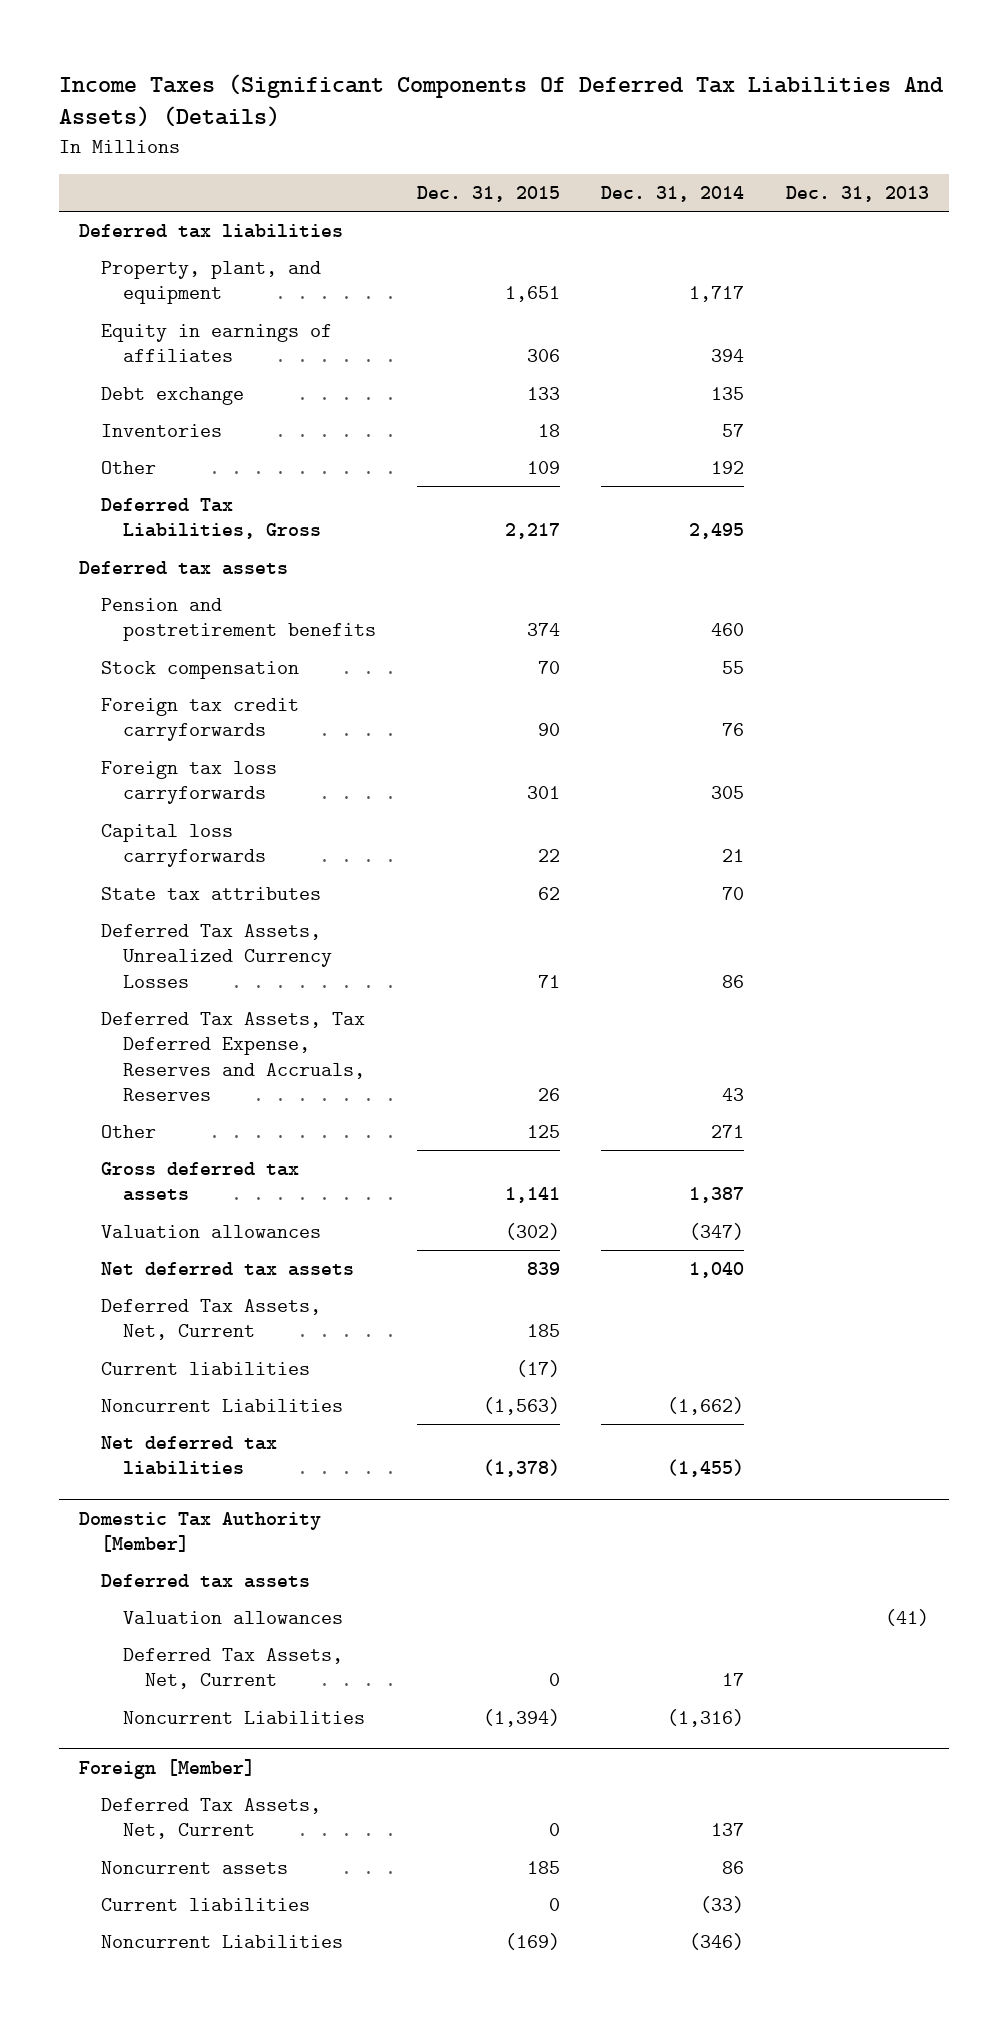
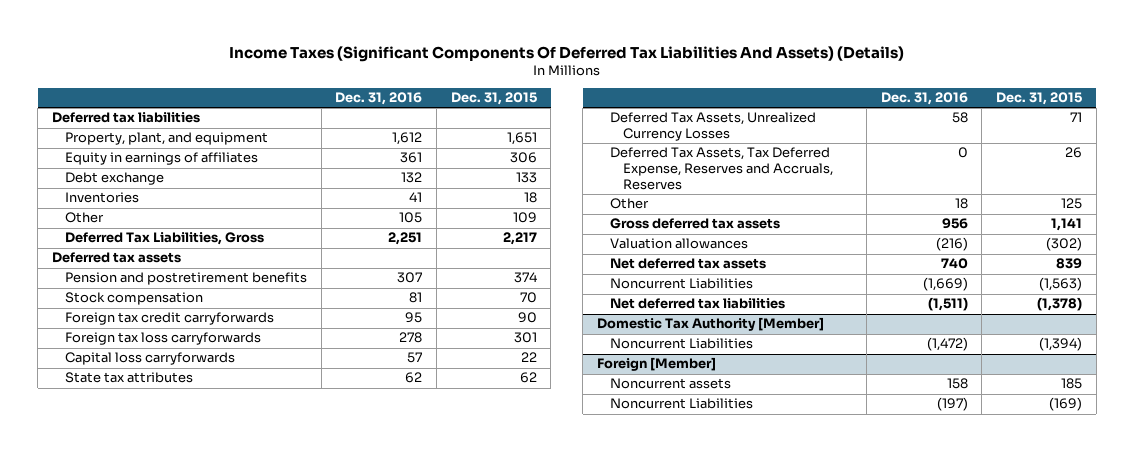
- | Dec. 31, 2015 | Dec. 31, 2014 | Dec. 31, 2013
+ | Dec. 31, 2016 | Dec. 31, 2015
- Deferred Tax Assets, Net, Current | 185 | |
- Current liabilities | (17) | |
@ Domestic Tax Authority [Member]
- Deferred tax assets
- Valuation allowances | | | (41)
- Deferred Tax Assets, Net, Current | 0 | 17 |
@ Foreign [Member]
- Deferred Tax Assets, Net, Current | 0 | 137 |
- Current liabilities | 0 | (33) |

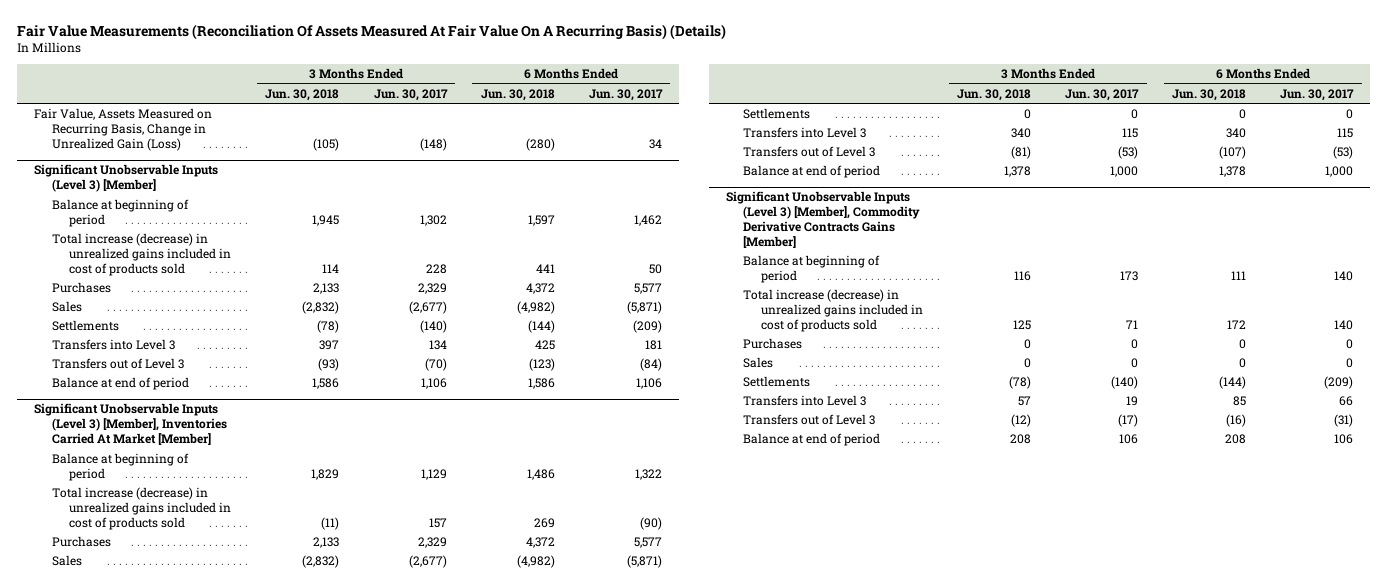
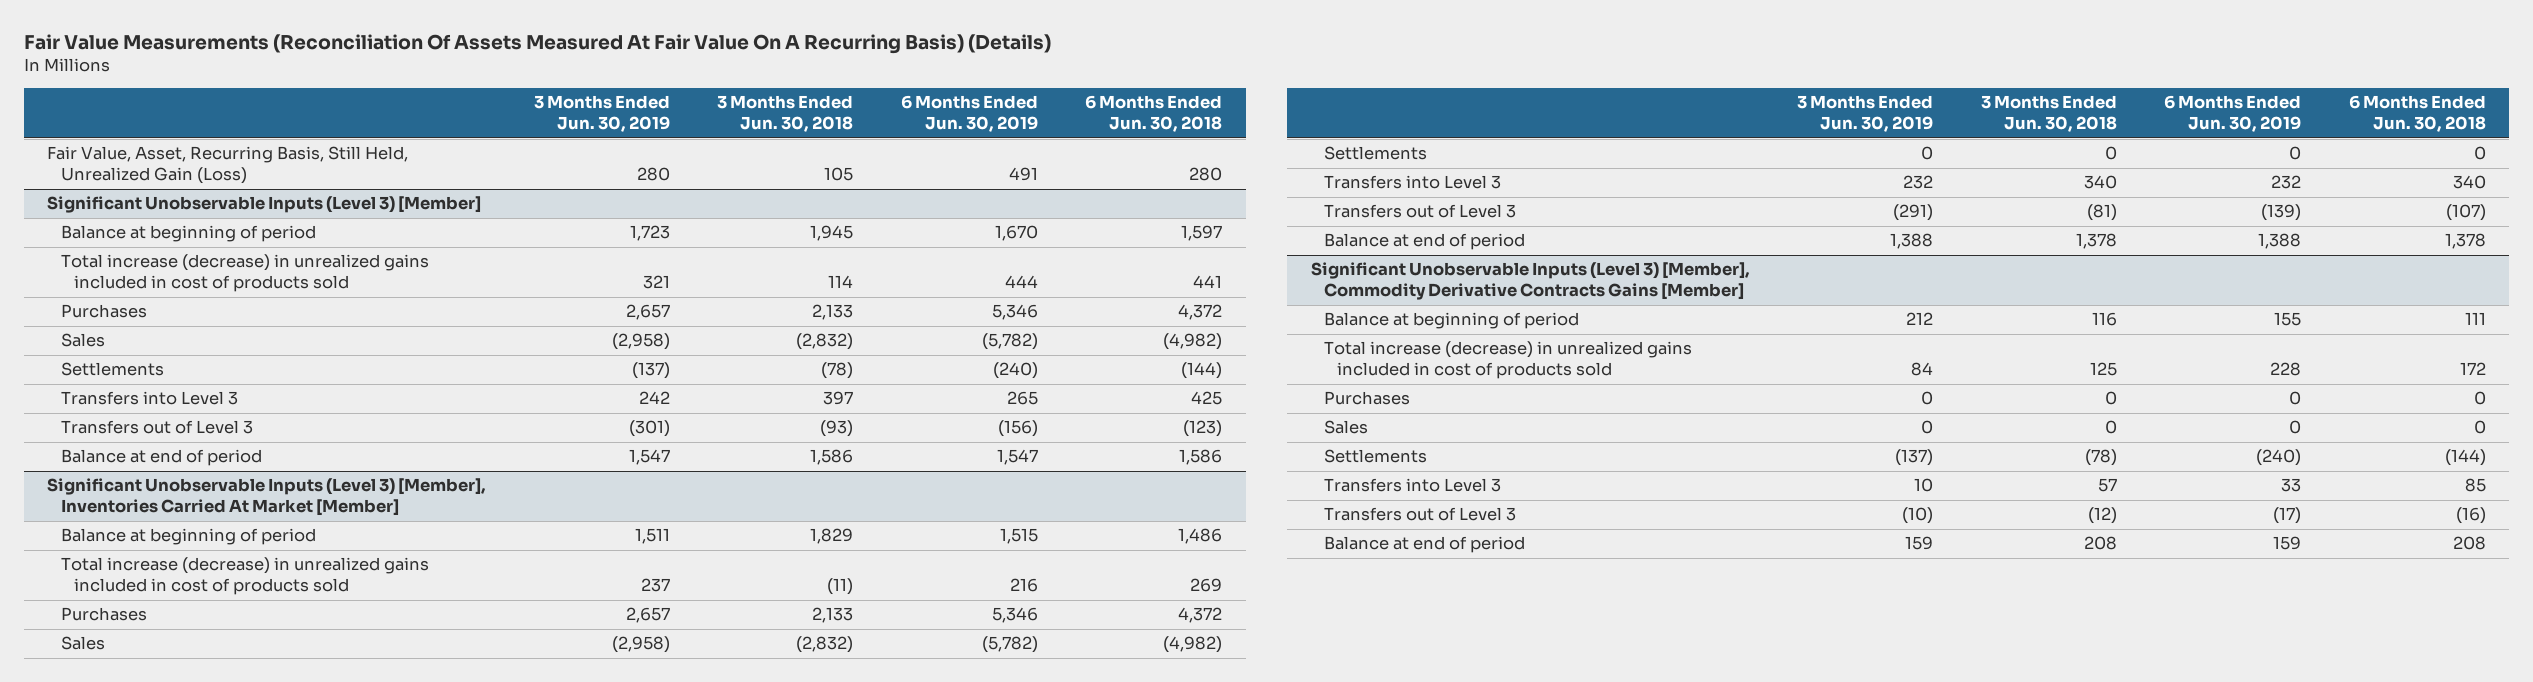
- | 3 Months Ended Jun. 30, 2018 | 3 Months Ended Jun. 30, 2017 | 6 Months Ended Jun. 30, 2018 | 6 Months Ended Jun. 30, 2017
+ | 3 Months Ended Jun. 30, 2019 | 3 Months Ended Jun. 30, 2018 | 6 Months Ended Jun. 30, 2019 | 6 Months Ended Jun. 30, 2018
- Fair Value, Assets Measured on Recurring Basis, Change in Unrealized Gain (Loss) | (105) | (148) | (280) | 34
+ Fair Value, Asset, Recurring Basis, Still Held, Unrealized Gain (Loss) | 280 | 105 | 491 | 280

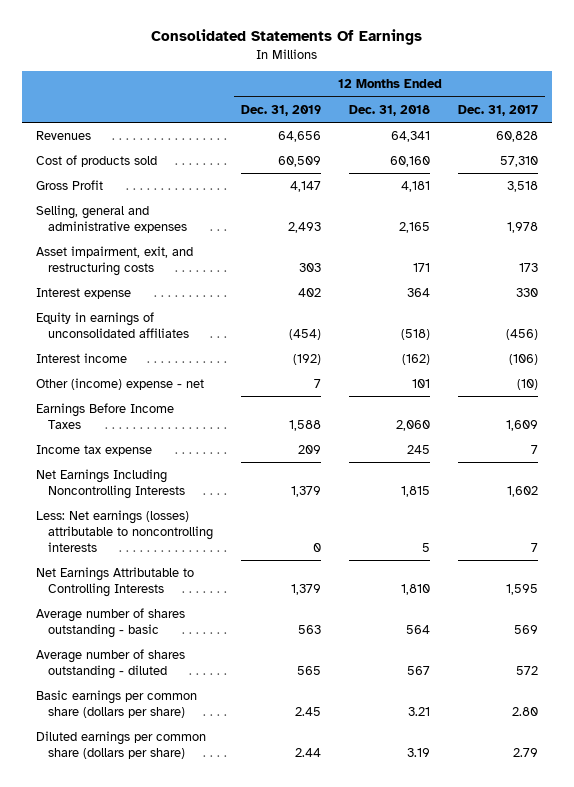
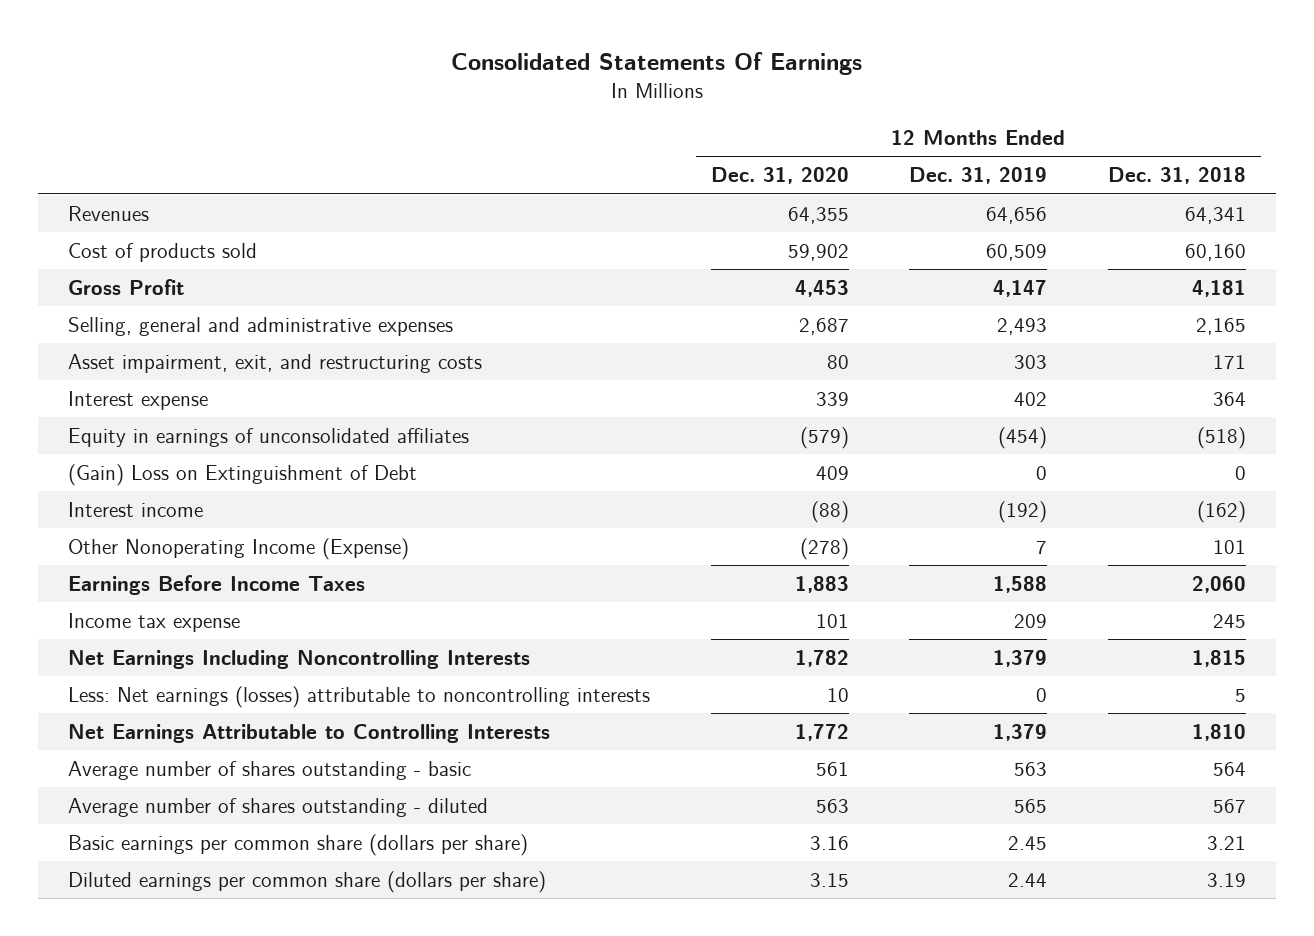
- | 12 Months Ended Dec. 31, 2019 | 12 Months Ended Dec. 31, 2018 | 12 Months Ended Dec. 31, 2017
+ | 12 Months Ended Dec. 31, 2020 | 12 Months Ended Dec. 31, 2019 | 12 Months Ended Dec. 31, 2018
+ (Gain) Loss on Extinguishment of Debt | 409 | 0 | 0
- Other (income) expense - net | 7 | 101 | (10)
+ Other Nonoperating Income (Expense) | (278) | 7 | 101

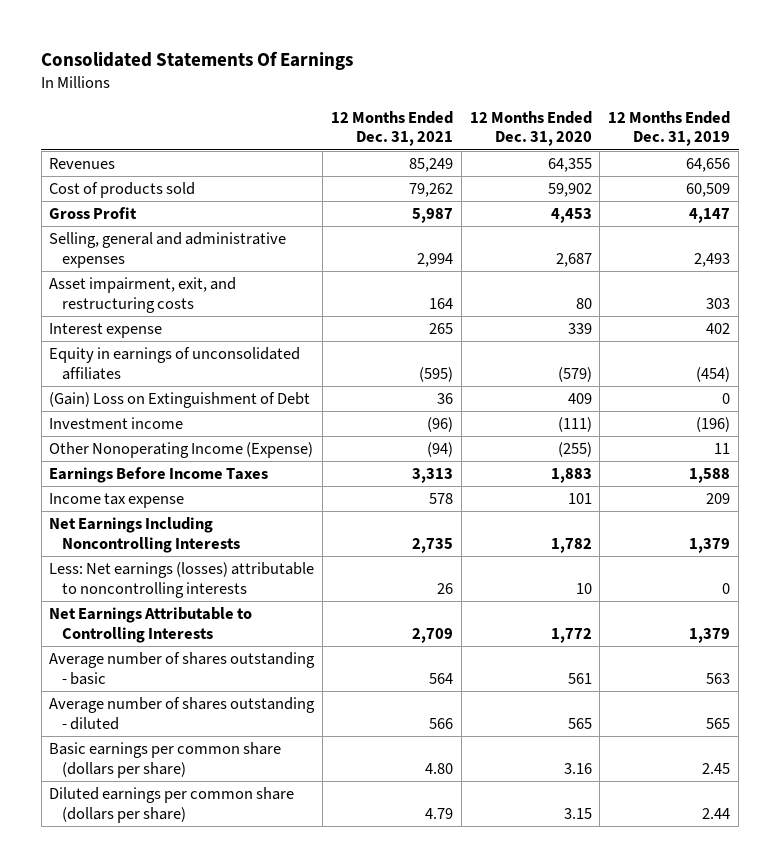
- | 12 Months Ended Dec. 31, 2020 | 12 Months Ended Dec. 31, 2019 | 12 Months Ended Dec. 31, 2018
+ | 12 Months Ended Dec. 31, 2021 | 12 Months Ended Dec. 31, 2020 | 12 Months Ended Dec. 31, 2019
- Interest income | (88) | (192) | (162)
- Other Nonoperating Income (Expense) | (278) | 7 | 101
+ Investment income | (96) | (111) | (196)
+ Other Nonoperating Income (Expense) | (94) | (255) | 11
- Average number of shares outstanding - diluted | 563 | 565 | 567
+ Average number of shares outstanding - diluted | 566 | 565 | 565

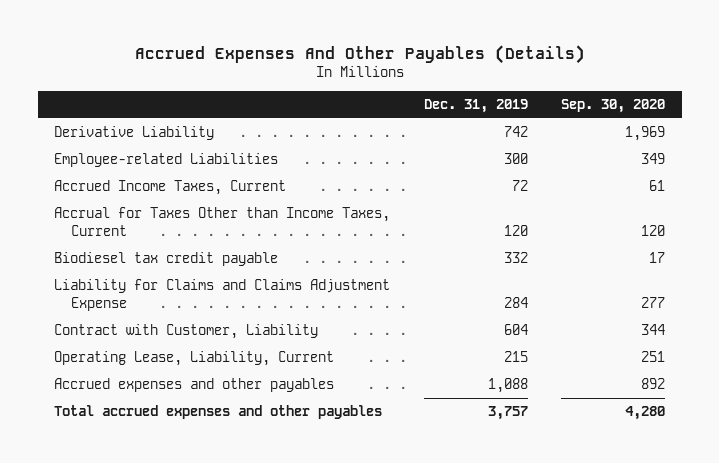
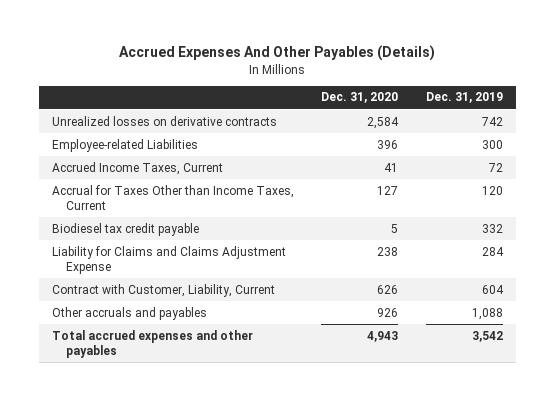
- | Dec. 31, 2019 | Sep. 30, 2020
+ | Dec. 31, 2020 | Dec. 31, 2019
- Derivative Liability | 742 | 1,969
+ Unrealized losses on derivative contracts | 2,584 | 742
- Contract with Customer, Liability | 604 | 344
- Operating Lease, Liability, Current | 215 | 251
- Accrued expenses and other payables | 1,088 | 892
- Total accrued expenses and other payables | 3,757 | 4,280
+ Contract with Customer, Liability, Current | 626 | 604
+ Other accruals and payables | 926 | 1,088
+ Total accrued expenses and other payables | 4,943 | 3,542

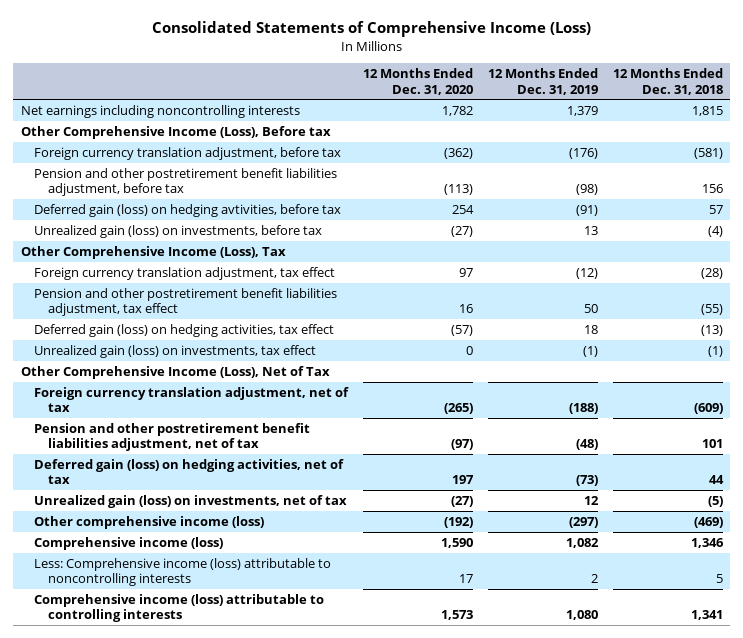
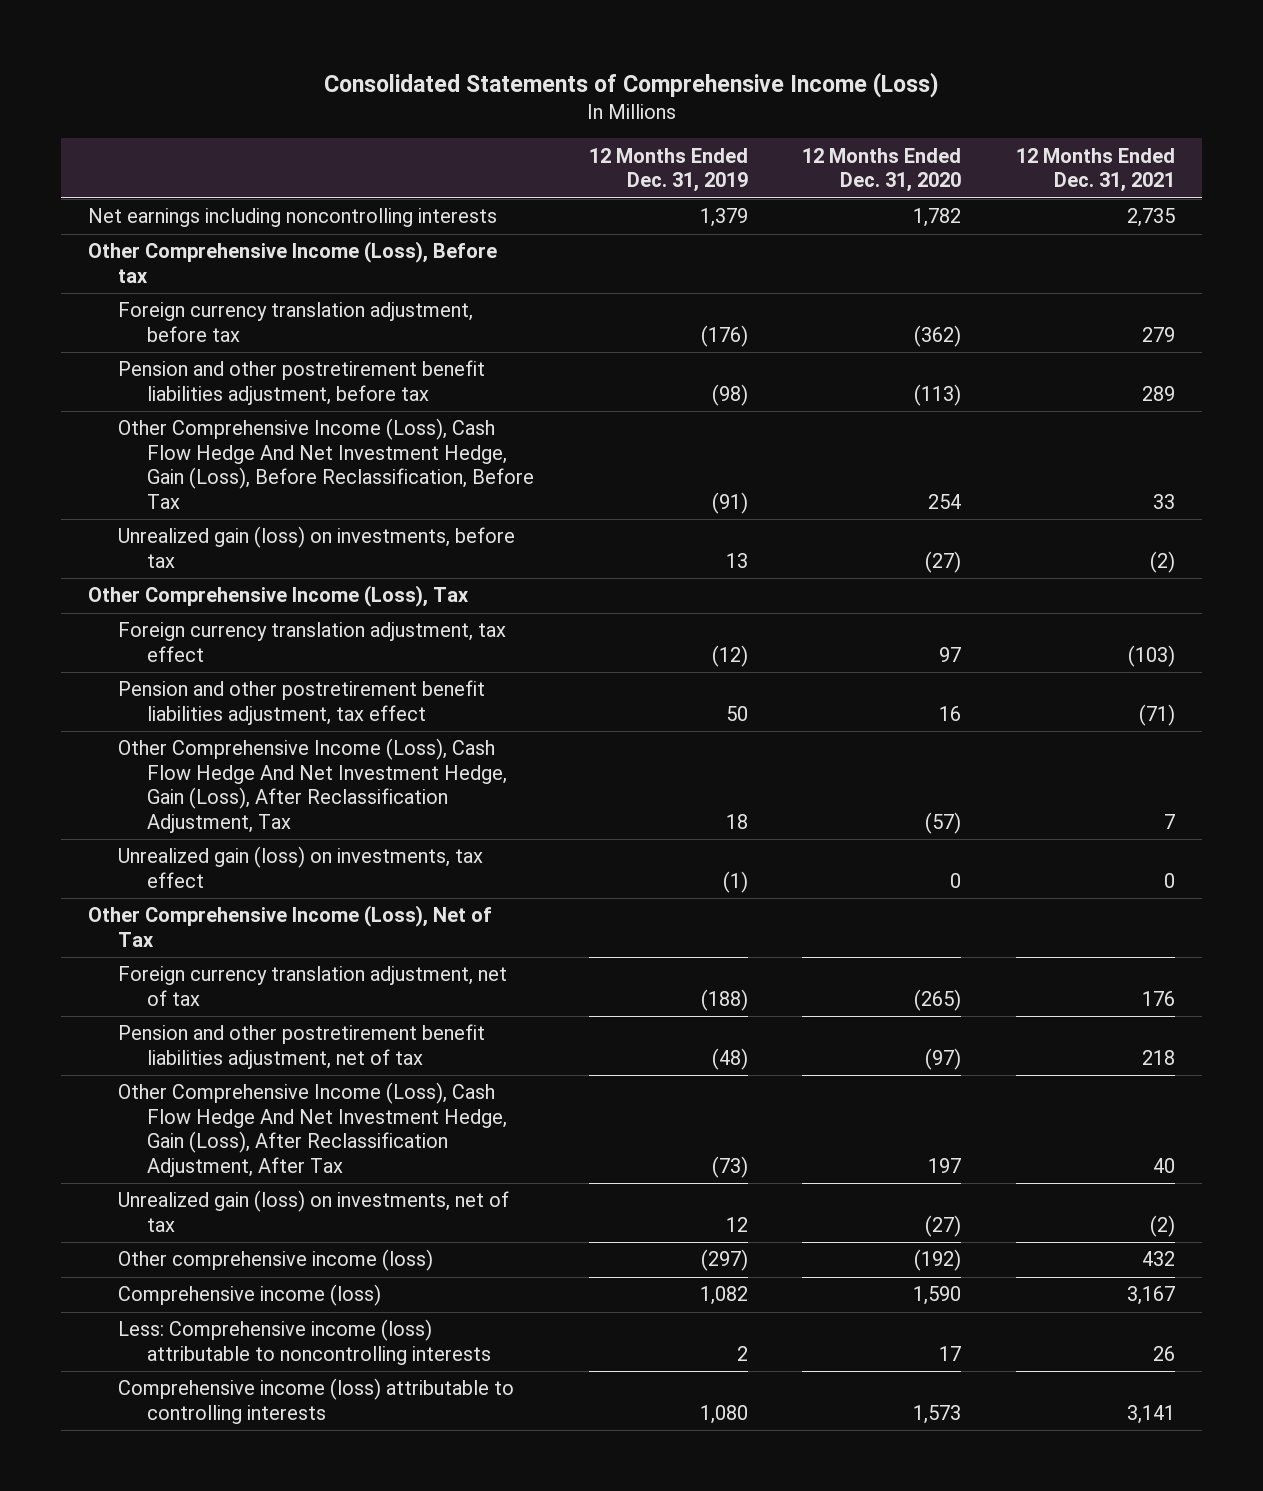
- | 12 Months Ended Dec. 31, 2020 | 12 Months Ended Dec. 31, 2019 | 12 Months Ended Dec. 31, 2018
+ | 12 Months Ended Dec. 31, 2019 | 12 Months Ended Dec. 31, 2020 | 12 Months Ended Dec. 31, 2021
- Deferred gain (loss) on hedging avtivities, before tax | 254 | (91) | 57
+ Other Comprehensive Income (Loss), Cash Flow Hedge And Net Investment Hedge, Gain (Loss), Before Reclassification, Before Tax | (91) | 254 | 33
- Deferred gain (loss) on hedging activities, tax effect | (57) | 18 | (13)
+ Other Comprehensive Income (Loss), Cash Flow Hedge And Net Investment Hedge, Gain (Loss), After Reclassification Adjustment, Tax | 18 | (57) | 7
- Deferred gain (loss) on hedging activities, net of tax | 197 | (73) | 44
+ Other Comprehensive Income (Loss), Cash Flow Hedge And Net Investment Hedge, Gain (Loss), After Reclassification Adjustment, After Tax | (73) | 197 | 40

